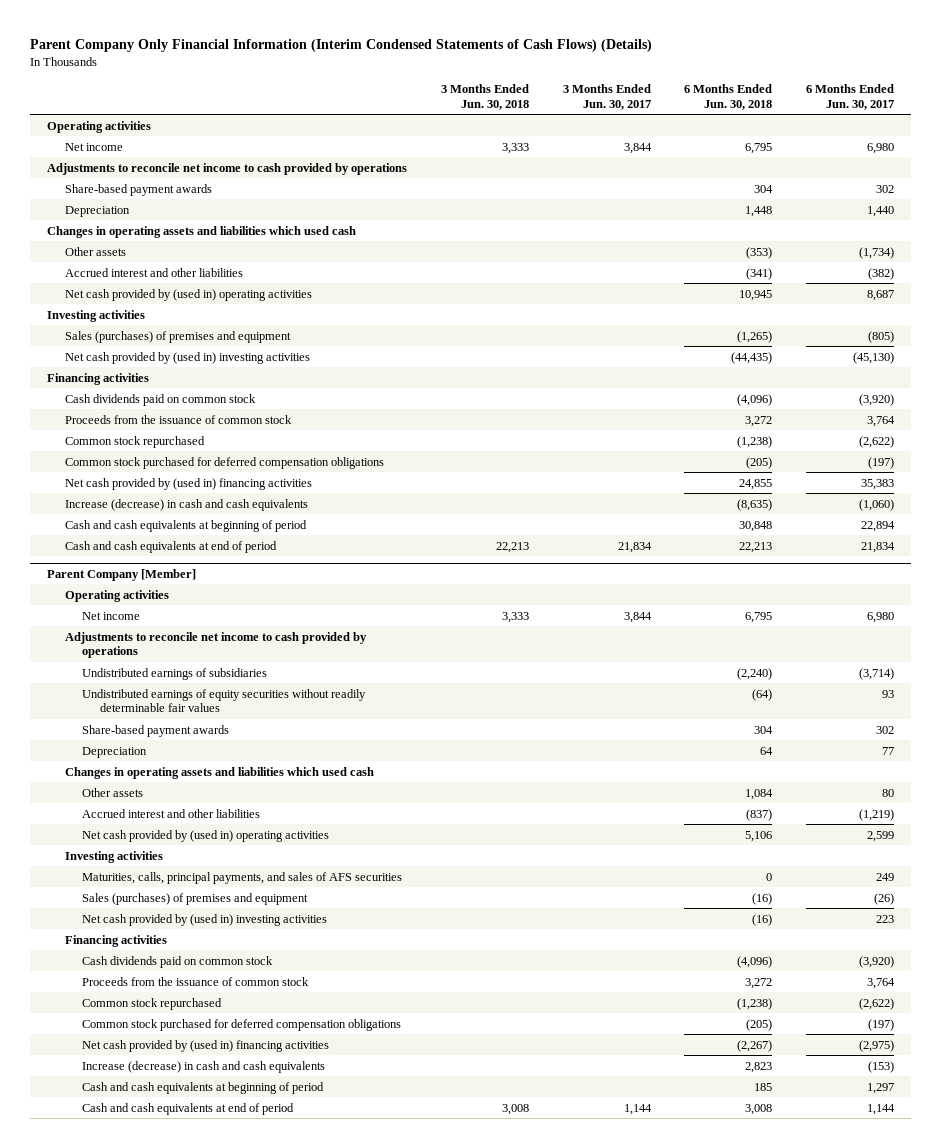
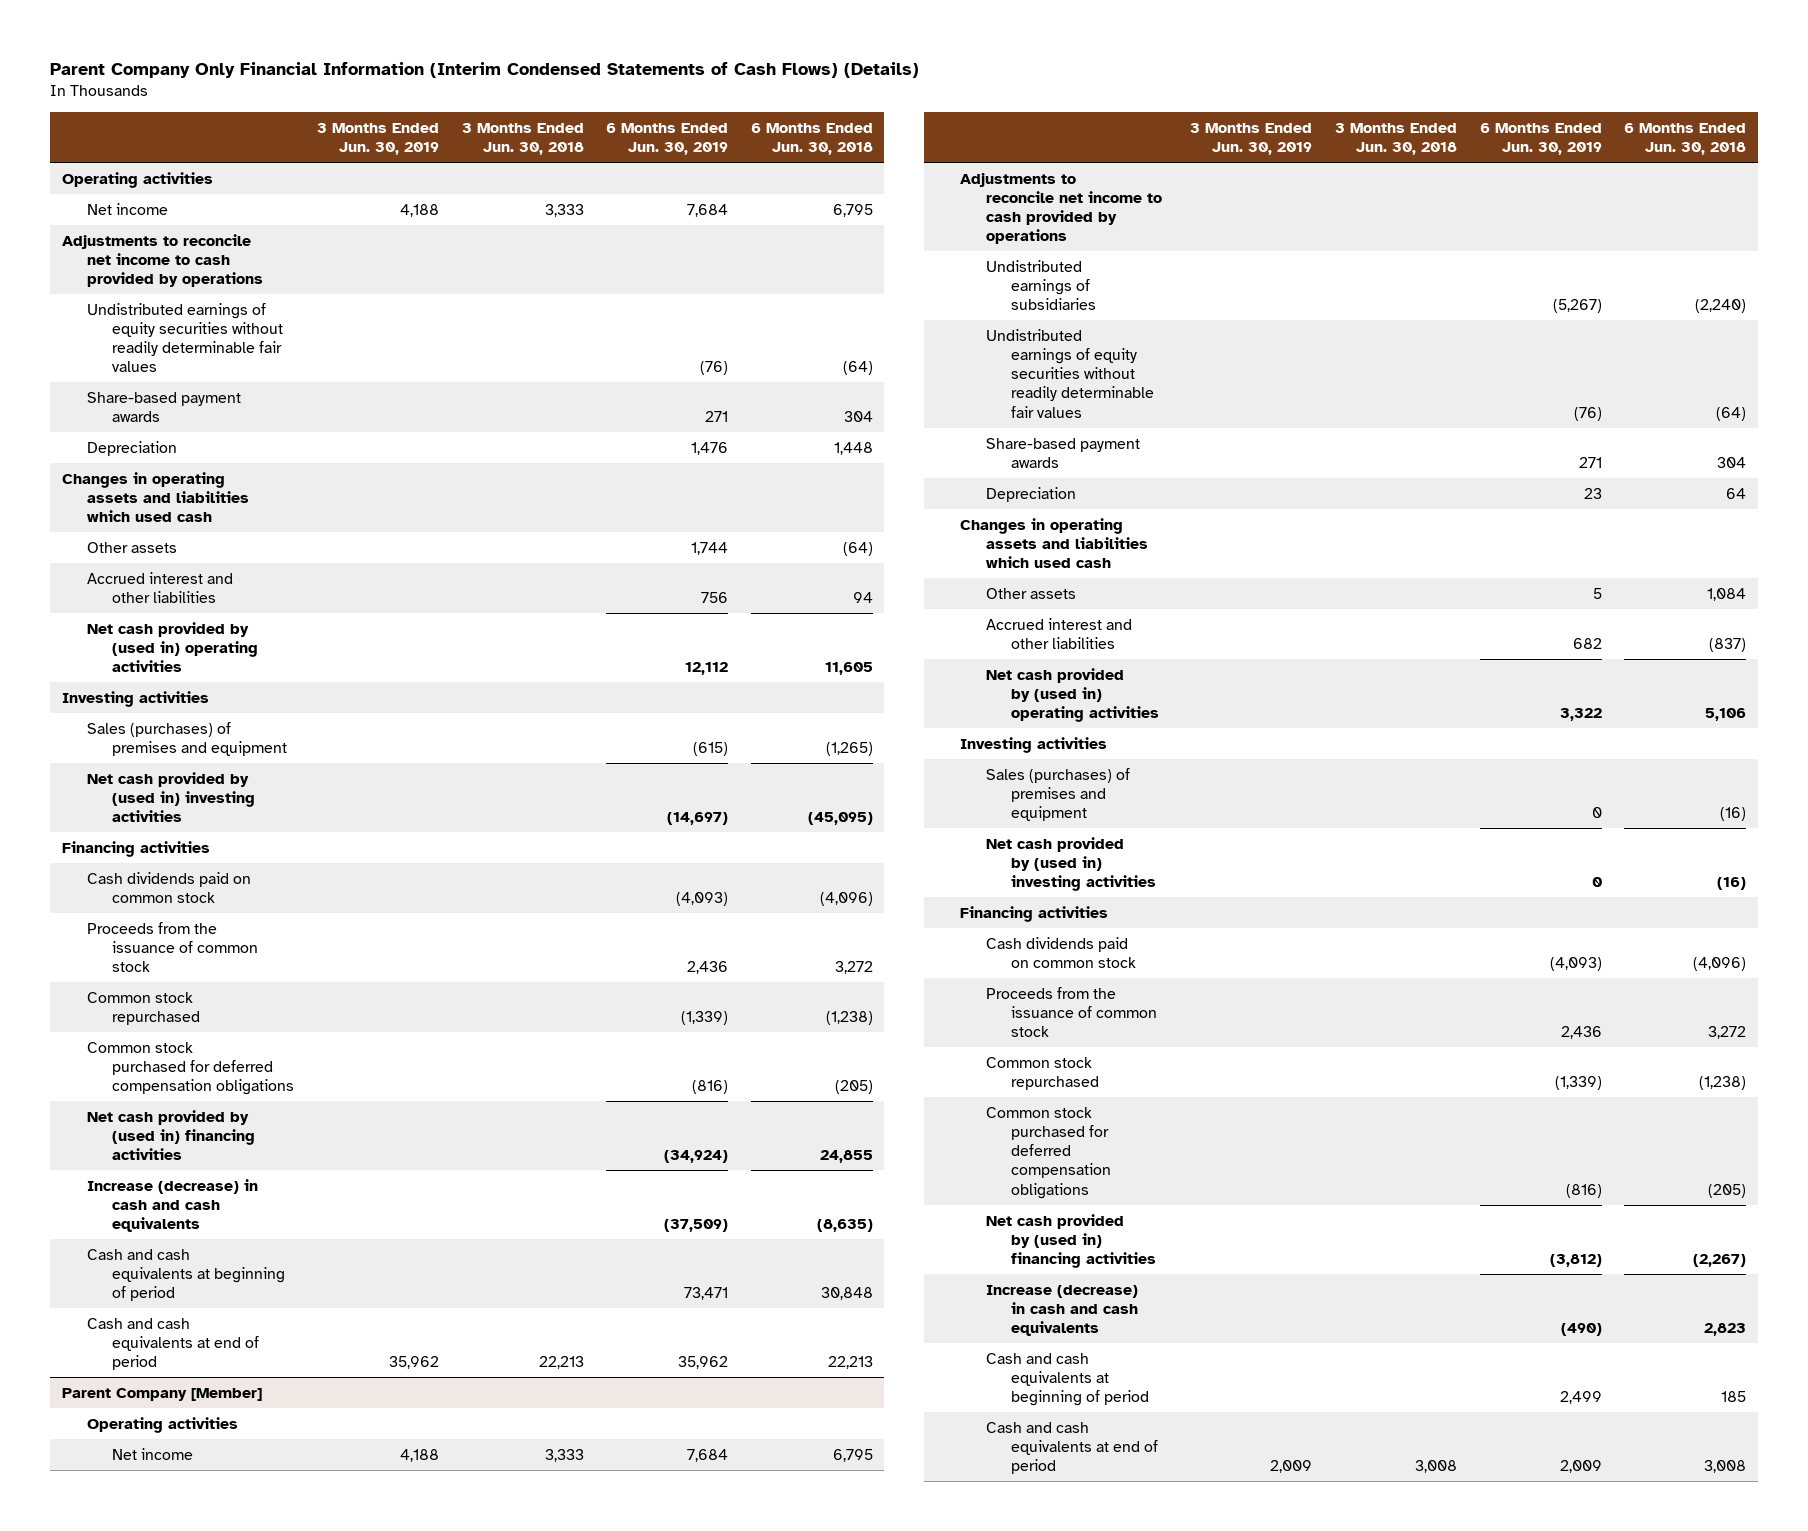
- | 3 Months Ended Jun. 30, 2018 | 3 Months Ended Jun. 30, 2017 | 6 Months Ended Jun. 30, 2018 | 6 Months Ended Jun. 30, 2017
+ | 3 Months Ended Jun. 30, 2019 | 3 Months Ended Jun. 30, 2018 | 6 Months Ended Jun. 30, 2019 | 6 Months Ended Jun. 30, 2018
+ Undistributed earnings of equity securities without readily determinable fair values | | | (76) | (64)
- Other assets | | | (353) | (1,734)
- Accrued interest and other liabilities | | | (341) | (382)
- Net cash provided by (used in) operating activities | | | 10,945 | 8,687
+ Other assets | | | 1,744 | (64)
+ Accrued interest and other liabilities | | | 756 | 94
+ Net cash provided by (used in) operating activities | | | 12,112 | 11,605
- Net cash provided by (used in) investing activities | | | (44,435) | (45,130)
+ Net cash provided by (used in) investing activities | | | (14,697) | (45,095)
@ Parent Company [Member]
- Maturities, calls, principal payments, and sales of AFS securities | | | 0 | 249

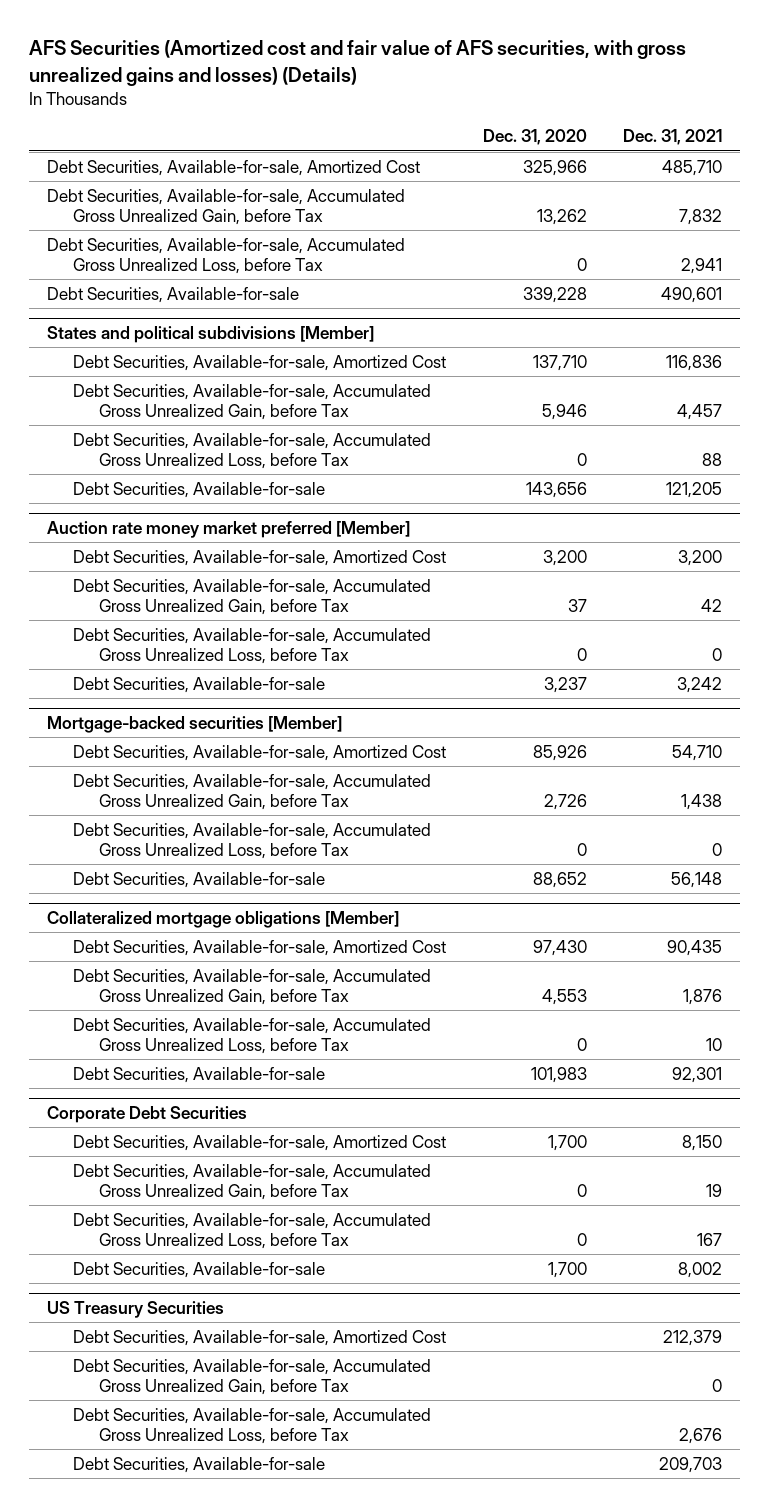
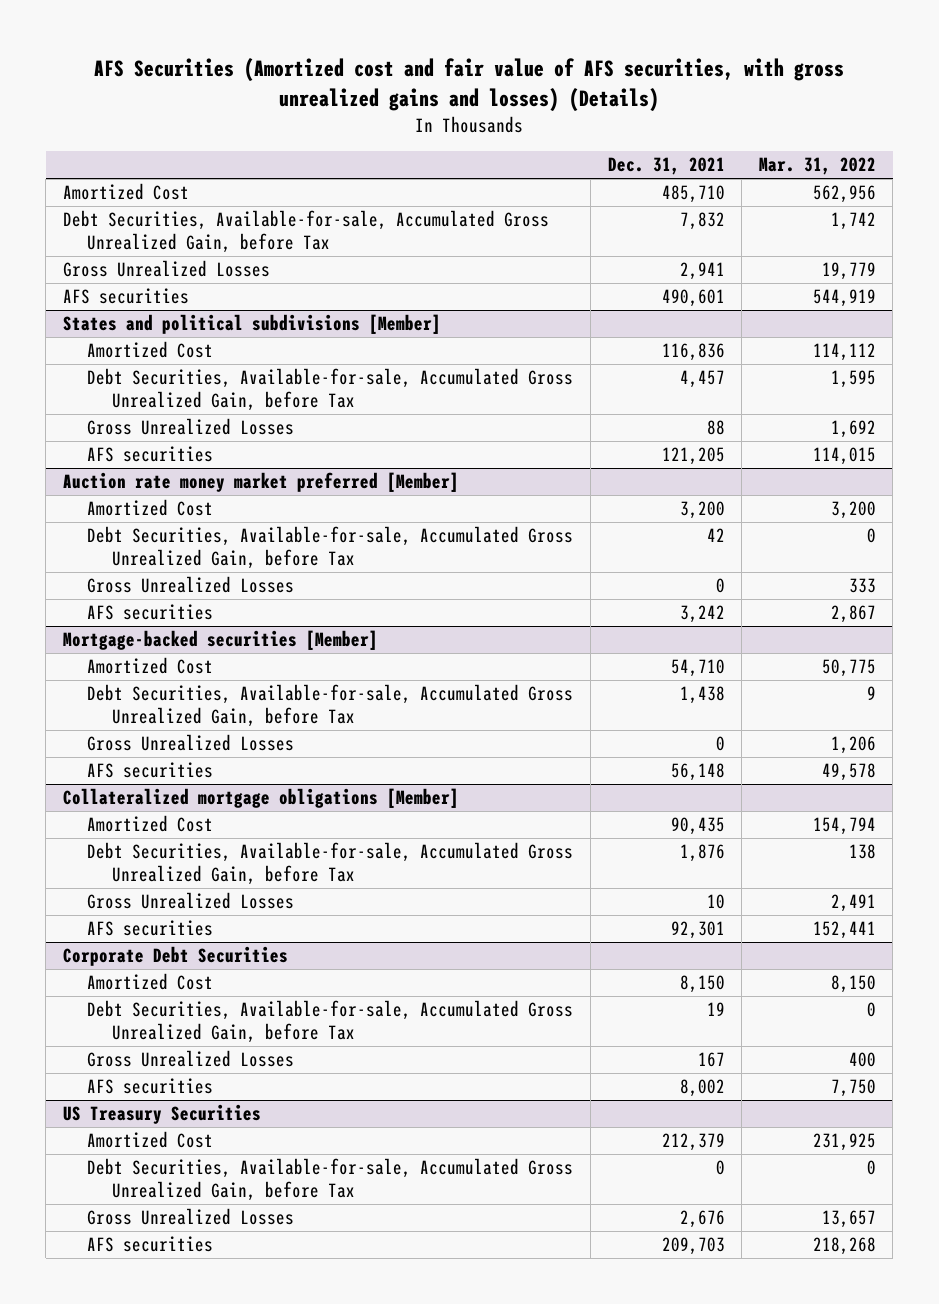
- | Dec. 31, 2020 | Dec. 31, 2021
+ | Dec. 31, 2021 | Mar. 31, 2022
- Debt Securities, Available-for-sale, Amortized Cost | 325,966 | 485,710
+ Amortized Cost | 485,710 | 562,956
- Debt Securities, Available-for-sale, Accumulated Gross Unrealized Loss, before Tax | 0 | 2,941
- Debt Securities, Available-for-sale | 339,228 | 490,601
+ Gross Unrealized Losses | 2,941 | 19,779
+ AFS securities | 490,601 | 544,919
@ States and political subdivisions [Member]
- Debt Securities, Available-for-sale, Amortized Cost | 137,710 | 116,836
+ Amortized Cost | 116,836 | 114,112
- Debt Securities, Available-for-sale, Accumulated Gross Unrealized Loss, before Tax | 0 | 88
- Debt Securities, Available-for-sale | 143,656 | 121,205
+ Gross Unrealized Losses | 88 | 1,692
+ AFS securities | 121,205 | 114,015
@ Auction rate money market preferred [Member]
- Debt Securities, Available-for-sale, Amortized Cost | 3,200 | 3,200
+ Amortized Cost | 3,200 | 3,200
- Debt Securities, Available-for-sale, Accumulated Gross Unrealized Loss, before Tax | 0 | 0
- Debt Securities, Available-for-sale | 3,237 | 3,242
+ Gross Unrealized Losses | 0 | 333
+ AFS securities | 3,242 | 2,867
@ Mortgage-backed securities [Member]
- Debt Securities, Available-for-sale, Amortized Cost | 85,926 | 54,710
+ Amortized Cost | 54,710 | 50,775
- Debt Securities, Available-for-sale, Accumulated Gross Unrealized Loss, before Tax | 0 | 0
- Debt Securities, Available-for-sale | 88,652 | 56,148
+ Gross Unrealized Losses | 0 | 1,206
+ AFS securities | 56,148 | 49,578
@ Collateralized mortgage obligations [Member]
- Debt Securities, Available-for-sale, Amortized Cost | 97,430 | 90,435
+ Amortized Cost | 90,435 | 154,794
- Debt Securities, Available-for-sale, Accumulated Gross Unrealized Loss, before Tax | 0 | 10
- Debt Securities, Available-for-sale | 101,983 | 92,301
+ Gross Unrealized Losses | 10 | 2,491
+ AFS securities | 92,301 | 152,441
@ Corporate Debt Securities
- Debt Securities, Available-for-sale, Amortized Cost | 1,700 | 8,150
+ Amortized Cost | 8,150 | 8,150
- Debt Securities, Available-for-sale, Accumulated Gross Unrealized Loss, before Tax | 0 | 167
- Debt Securities, Available-for-sale | 1,700 | 8,002
+ Gross Unrealized Losses | 167 | 400
+ AFS securities | 8,002 | 7,750
@ US Treasury Securities
- Debt Securities, Available-for-sale, Amortized Cost | | 212,379
+ Amortized Cost | 212,379 | 231,925
- Debt Securities, Available-for-sale, Accumulated Gross Unrealized Loss, before Tax | | 2,676
- Debt Securities, Available-for-sale | | 209,703
+ Gross Unrealized Losses | 2,676 | 13,657
+ AFS securities | 209,703 | 218,268

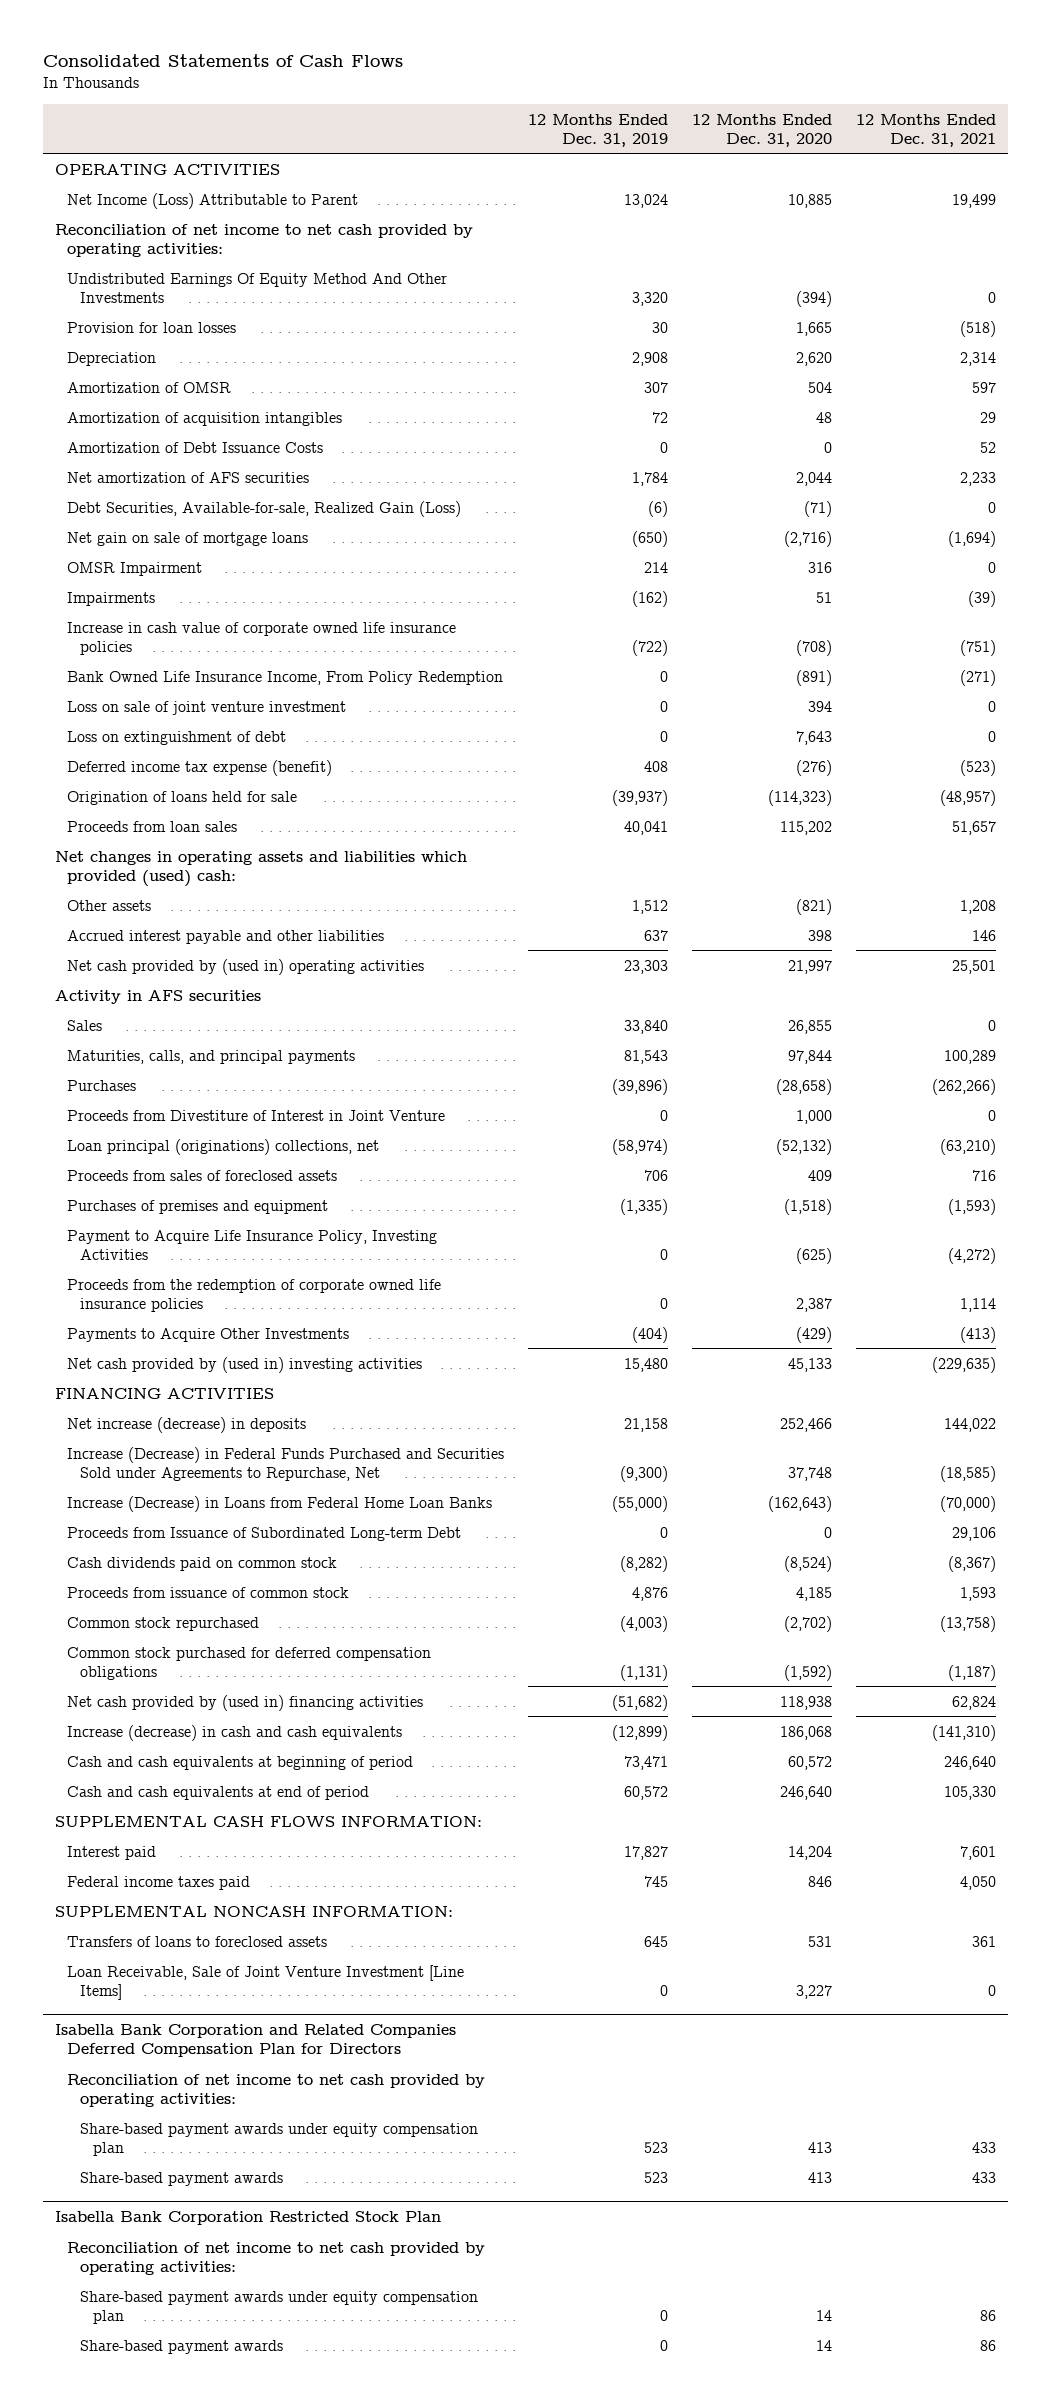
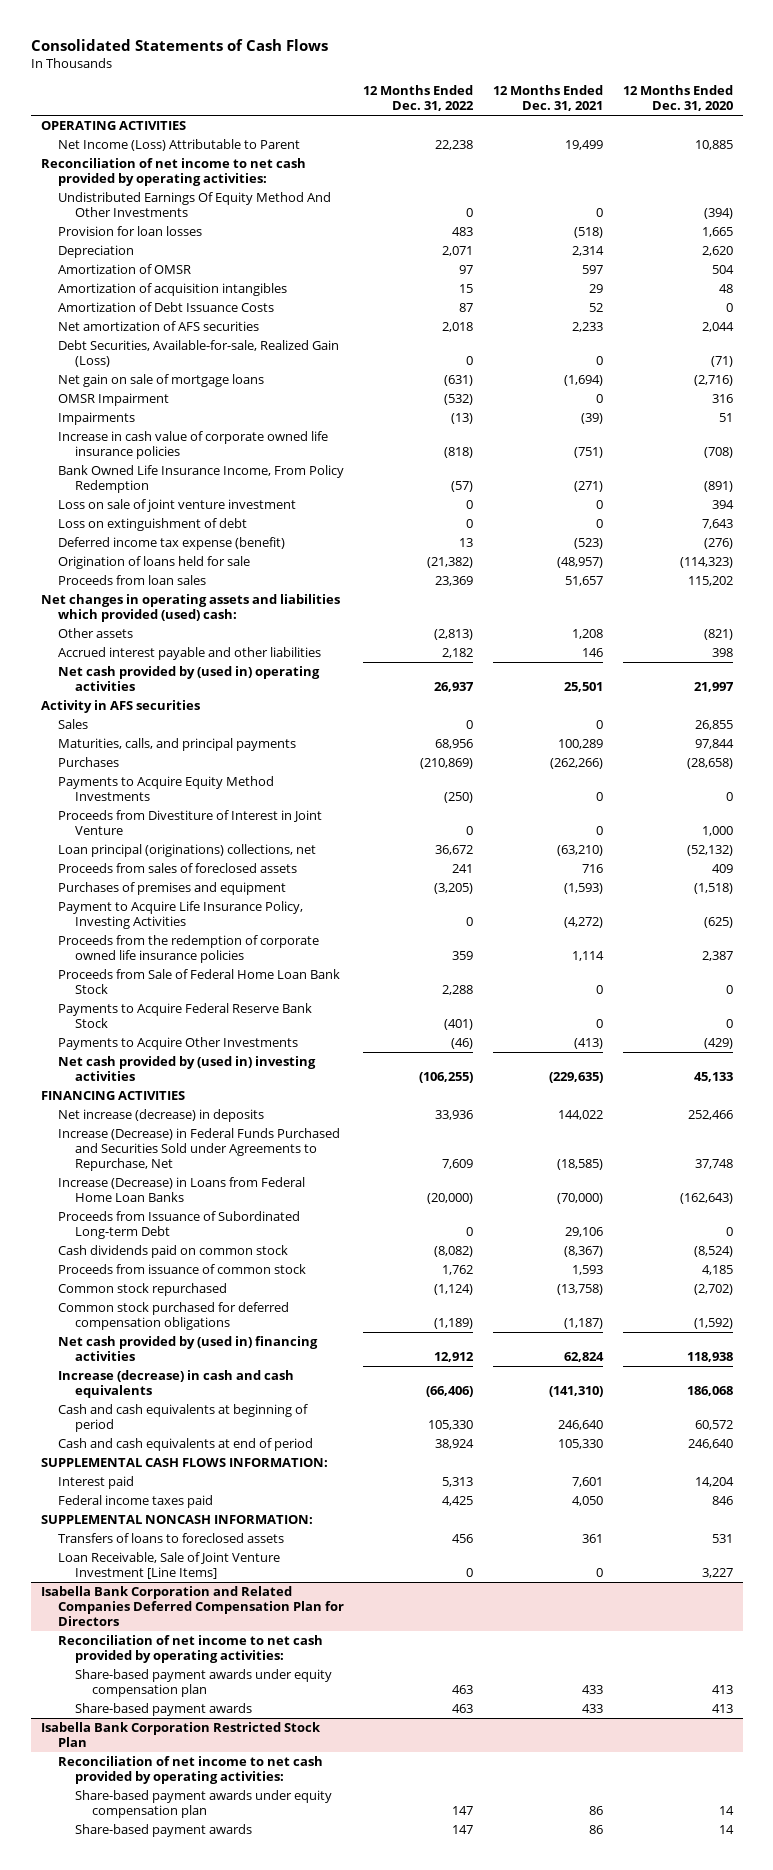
- | 12 Months Ended Dec. 31, 2019 | 12 Months Ended Dec. 31, 2020 | 12 Months Ended Dec. 31, 2021
+ | 12 Months Ended Dec. 31, 2022 | 12 Months Ended Dec. 31, 2021 | 12 Months Ended Dec. 31, 2020
+ Payments to Acquire Equity Method Investments | (250) | 0 | 0
+ Proceeds from Sale of Federal Home Loan Bank Stock | 2,288 | 0 | 0
+ Payments to Acquire Federal Reserve Bank Stock | (401) | 0 | 0

